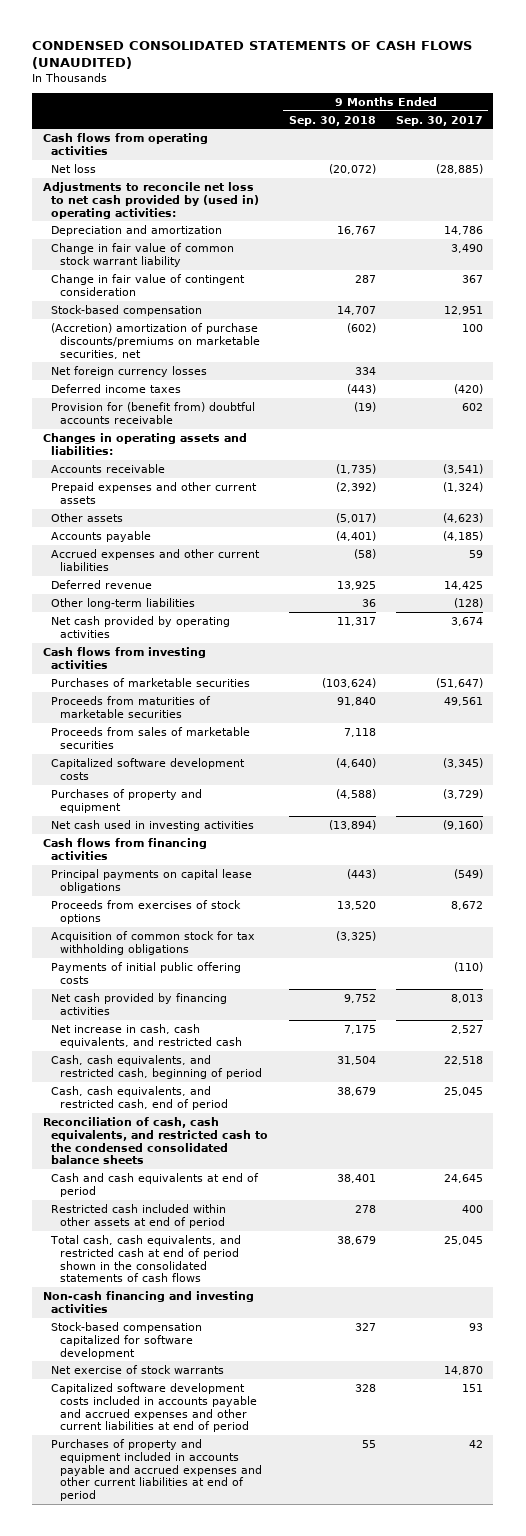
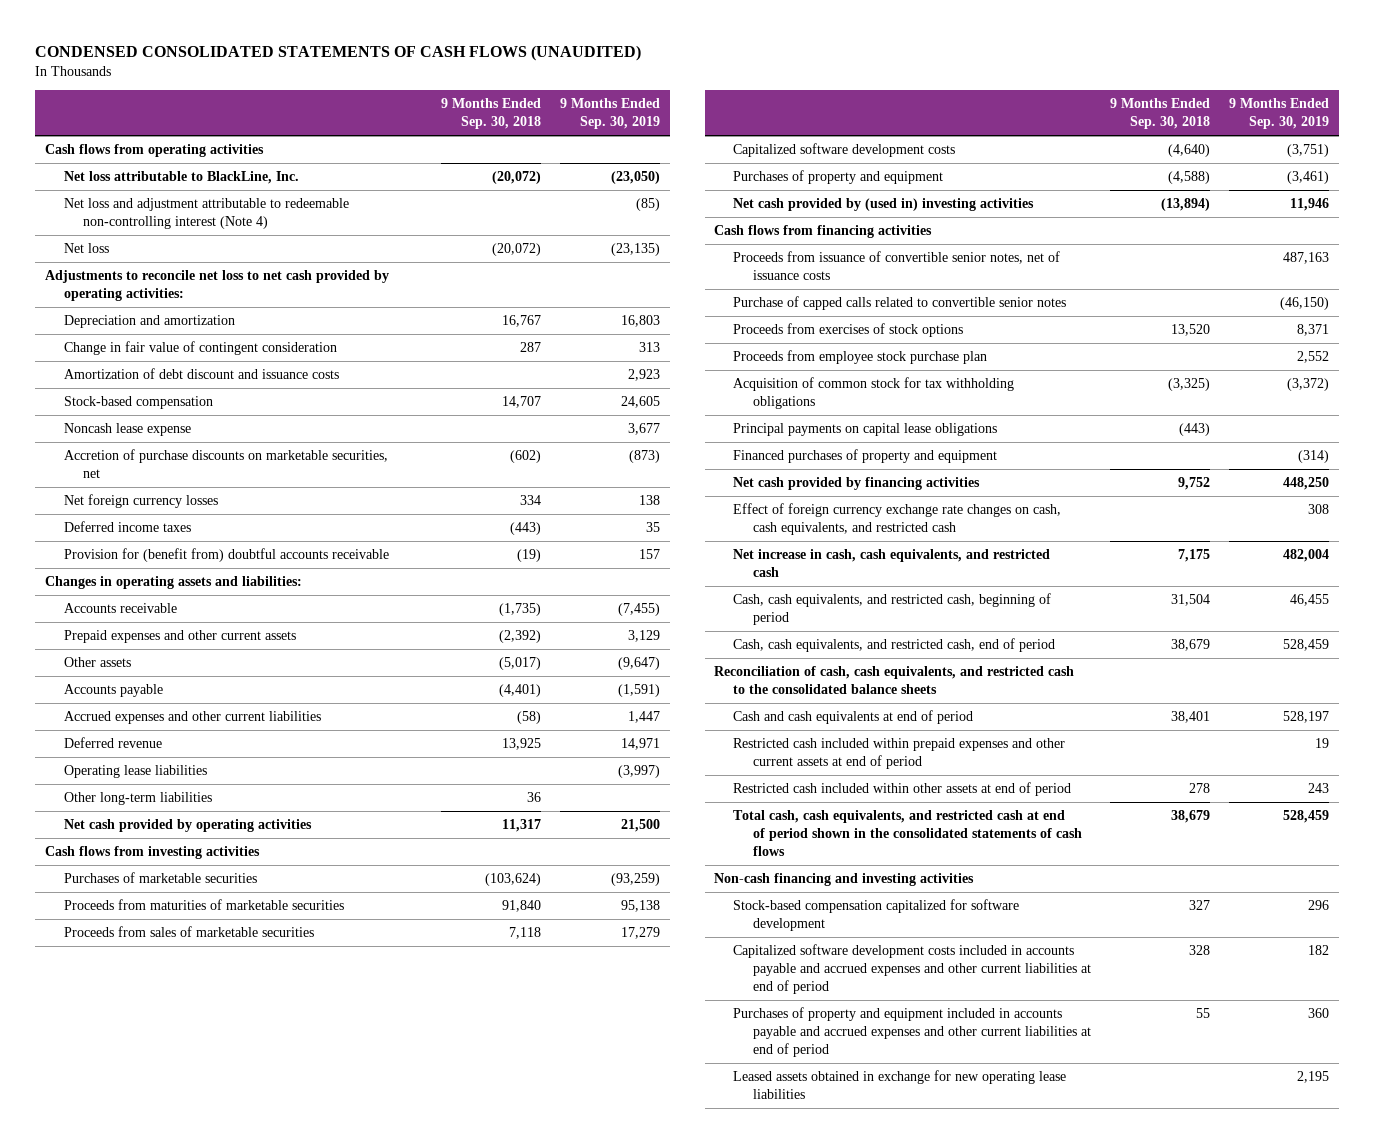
- | 9 Months Ended Sep. 30, 2018 | 9 Months Ended Sep. 30, 2017
+ | 9 Months Ended Sep. 30, 2018 | 9 Months Ended Sep. 30, 2019
+ Net loss attributable to BlackLine, Inc. | (20,072) | (23,050)
+ Net loss and adjustment attributable to redeemable non-controlling interest (Note 4) | | (85)
- Adjustments to reconcile net loss to net cash provided by (used in) operating activities:
+ Adjustments to reconcile net loss to net cash provided by operating activities:
- Change in fair value of common stock warrant liability | | 3,490
+ Amortization of debt discount and issuance costs | | 2,923
- (Accretion) amortization of purchase discounts/premiums on marketable securities, net | (602) | 100
+ Noncash lease expense | | 3,677
+ Accretion of purchase discounts on marketable securities, net | (602) | (873)
+ Operating lease liabilities | | (3,997)
- Net cash used in investing activities | (13,894) | (9,160)
+ Net cash provided by (used in) investing activities | (13,894) | 11,946
+ Proceeds from issuance of convertible senior notes, net of issuance costs | | 487,163
+ Purchase of capped calls related to convertible senior notes | | (46,150)
+ Proceeds from employee stock purchase plan | | 2,552
- Payments of initial public offering costs | | (110)
moved down: Principal payments on capital lease obligations | (443) |
+ Financed purchases of property and equipment | | (314)
+ Effect of foreign currency exchange rate changes on cash, cash equivalents, and restricted cash | | 308
- Reconciliation of cash, cash equivalents, and restricted cash to the condensed consolidated balance sheets
+ Reconciliation of cash, cash equivalents, and restricted cash to the consolidated balance sheets
+ Restricted cash included within prepaid expenses and other current assets at end of period | | 19
- Net exercise of stock warrants | | 14,870
+ Leased assets obtained in exchange for new operating lease liabilities | | 2,195

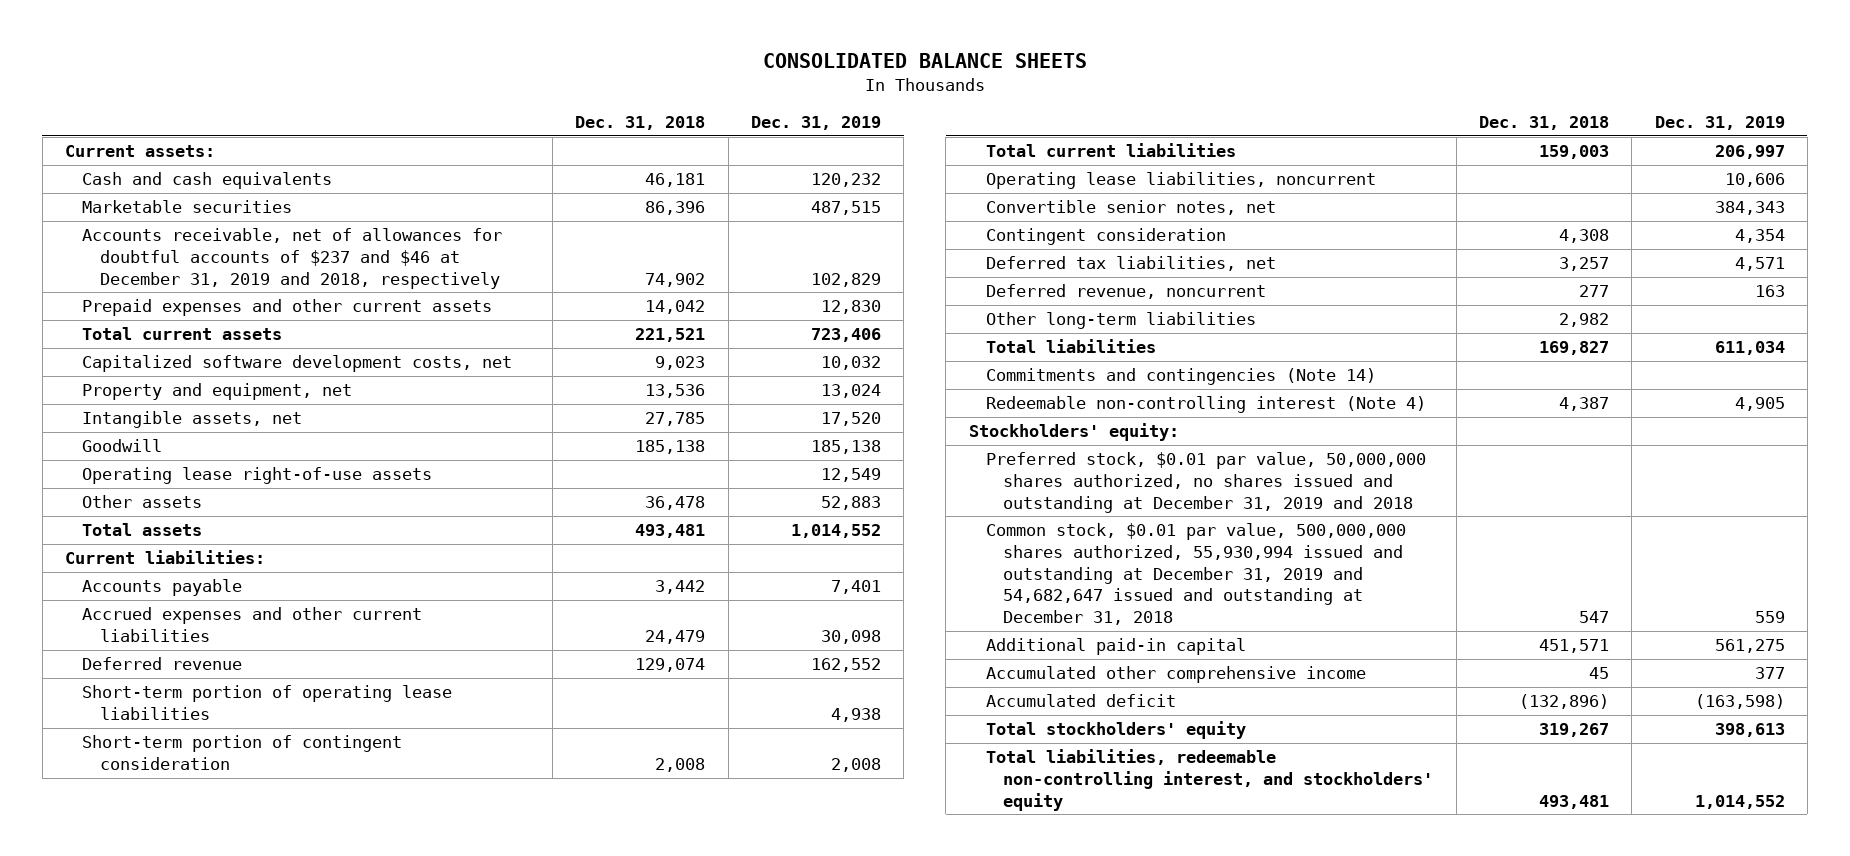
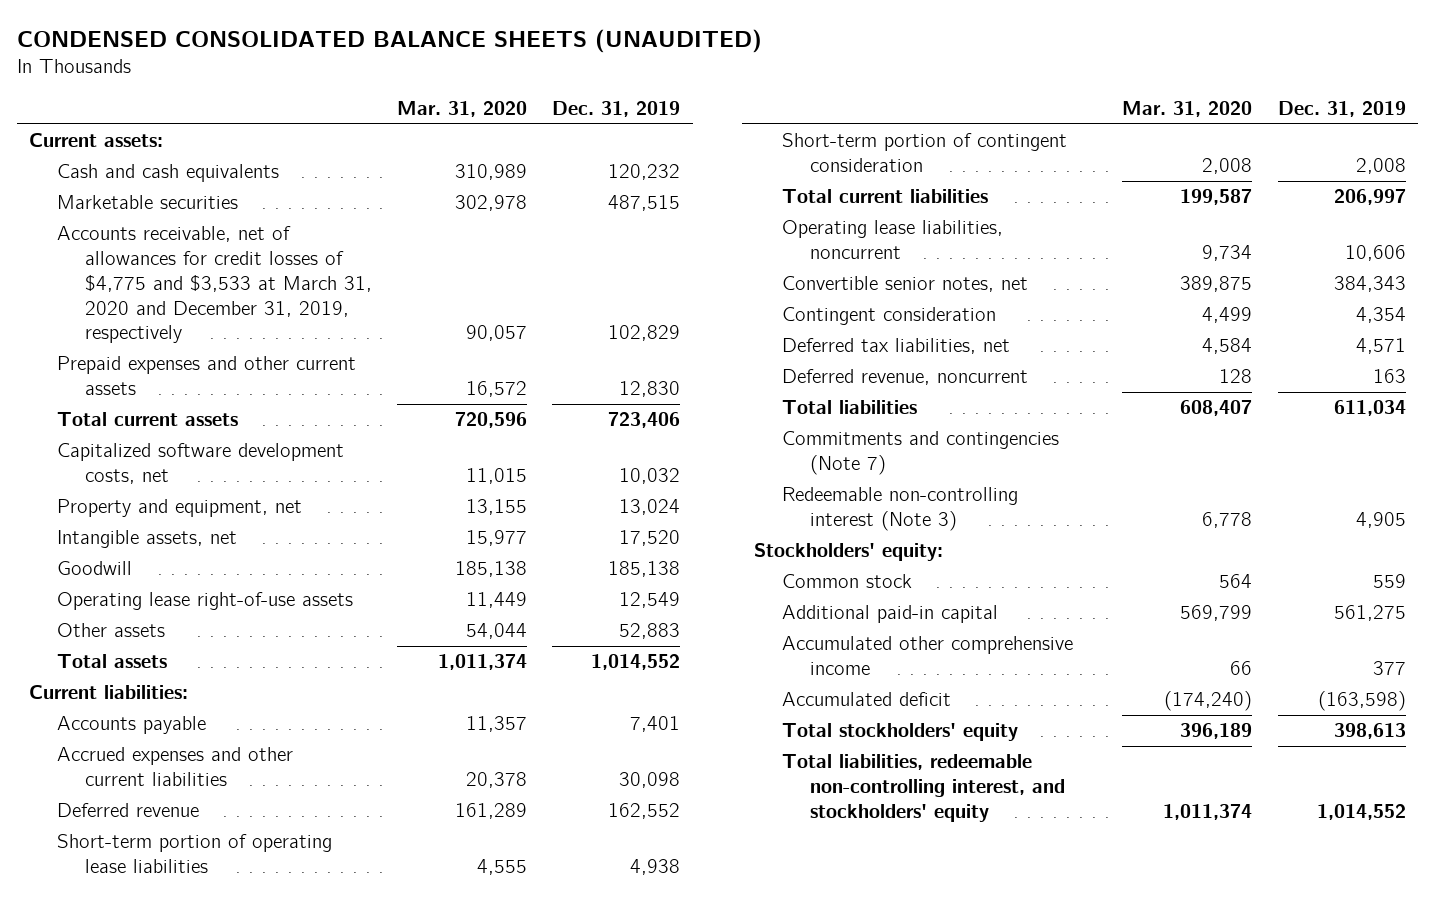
- CONSOLIDATED BALANCE SHEETS
+ CONDENSED CONSOLIDATED BALANCE SHEETS (UNAUDITED)
- | Dec. 31, 2018 | Dec. 31, 2019
+ | Mar. 31, 2020 | Dec. 31, 2019
- Accounts receivable, net of allowances for doubtful accounts of $237 and $46 at December 31, 2019 and 2018, respectively | 74,902 | 102,829
+ Accounts receivable, net of allowances for credit losses of $4,775 and $3,533 at March 31, 2020 and December 31, 2019, respectively | 90,057 | 102,829
- Other long-term liabilities | 2,982 |
- Commitments and contingencies (Note 14)
- Redeemable non-controlling interest (Note 4) | 4,387 | 4,905
+ Commitments and contingencies (Note 7)
+ Redeemable non-controlling interest (Note 3) | 6,778 | 4,905
- Preferred stock, $0.01 par value, 50,000,000 shares authorized, no shares issued and outstanding at December 31, 2019 and 2018
- Common stock, $0.01 par value, 500,000,000 shares authorized, 55,930,994 issued and outstanding at December 31, 2019 and 54,682,647 issued and outstanding at December 31, 2018 | 547 | 559
+ Common stock | 564 | 559

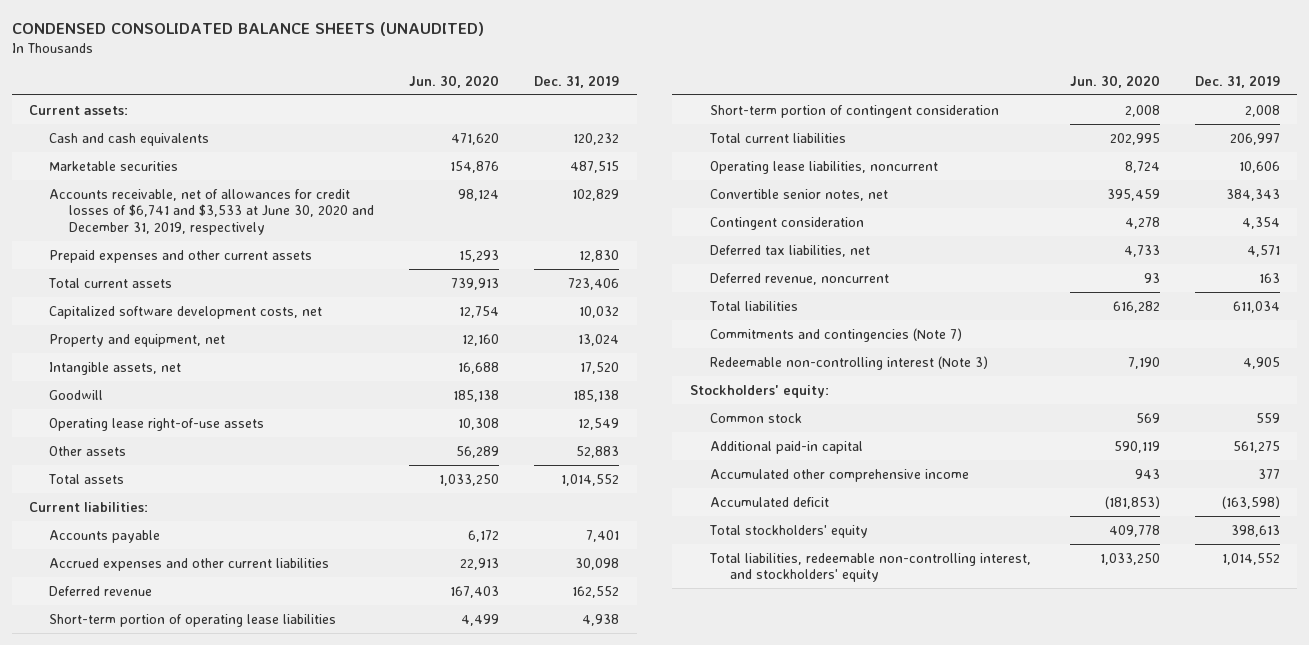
- | Mar. 31, 2020 | Dec. 31, 2019
+ | Jun. 30, 2020 | Dec. 31, 2019
- Accounts receivable, net of allowances for credit losses of $4,775 and $3,533 at March 31, 2020 and December 31, 2019, respectively | 90,057 | 102,829
+ Accounts receivable, net of allowances for credit losses of $6,741 and $3,533 at June 30, 2020 and December 31, 2019, respectively | 98,124 | 102,829

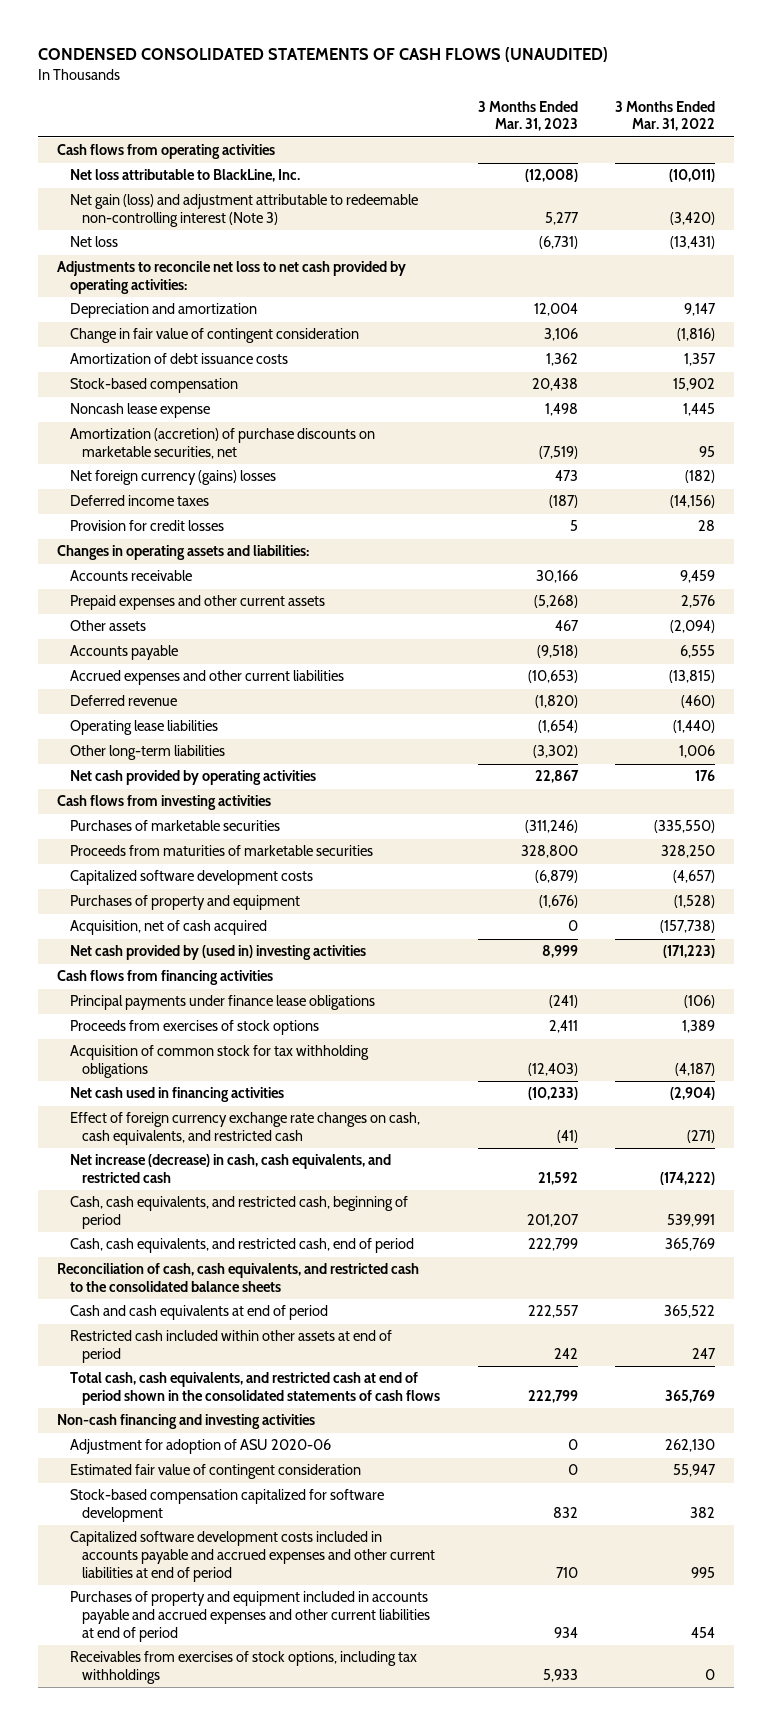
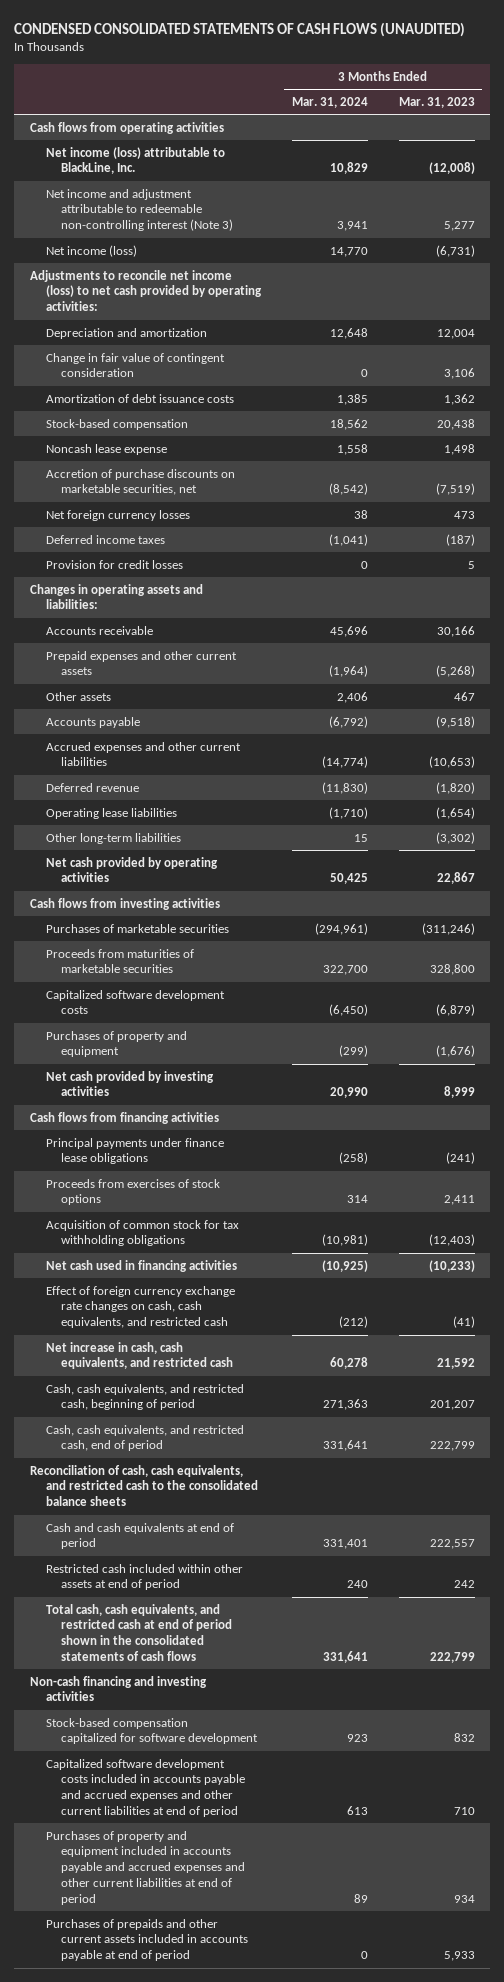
- | 3 Months Ended Mar. 31, 2023 | 3 Months Ended Mar. 31, 2022
+ | 3 Months Ended Mar. 31, 2024 | 3 Months Ended Mar. 31, 2023
- Net loss attributable to BlackLine, Inc. | (12,008) | (10,011)
- Net gain (loss) and adjustment attributable to redeemable non-controlling interest (Note 3) | 5,277 | (3,420)
- Net loss | (6,731) | (13,431)
- Adjustments to reconcile net loss to net cash provided by operating activities:
+ Net income (loss) attributable to BlackLine, Inc. | 10,829 | (12,008)
+ Net income and adjustment attributable to redeemable non-controlling interest (Note 3) | 3,941 | 5,277
+ Net income (loss) | 14,770 | (6,731)
+ Adjustments to reconcile net income (loss) to net cash provided by operating activities:
- Amortization (accretion) of purchase discounts on marketable securities, net | (7,519) | 95
- Net foreign currency (gains) losses | 473 | (182)
+ Accretion of purchase discounts on marketable securities, net | (8,542) | (7,519)
+ Net foreign currency losses | 38 | 473
- Acquisition, net of cash acquired | 0 | (157,738)
- Net cash provided by (used in) investing activities | 8,999 | (171,223)
+ Net cash provided by investing activities | 20,990 | 8,999
- Net increase (decrease) in cash, cash equivalents, and restricted cash | 21,592 | (174,222)
+ Net increase in cash, cash equivalents, and restricted cash | 60,278 | 21,592
- Adjustment for adoption of ASU 2020-06 | 0 | 262,130
- Estimated fair value of contingent consideration | 0 | 55,947
- Receivables from exercises of stock options, including tax withholdings | 5,933 | 0
+ Purchases of prepaids and other current assets included in accounts payable at end of period | 0 | 5,933

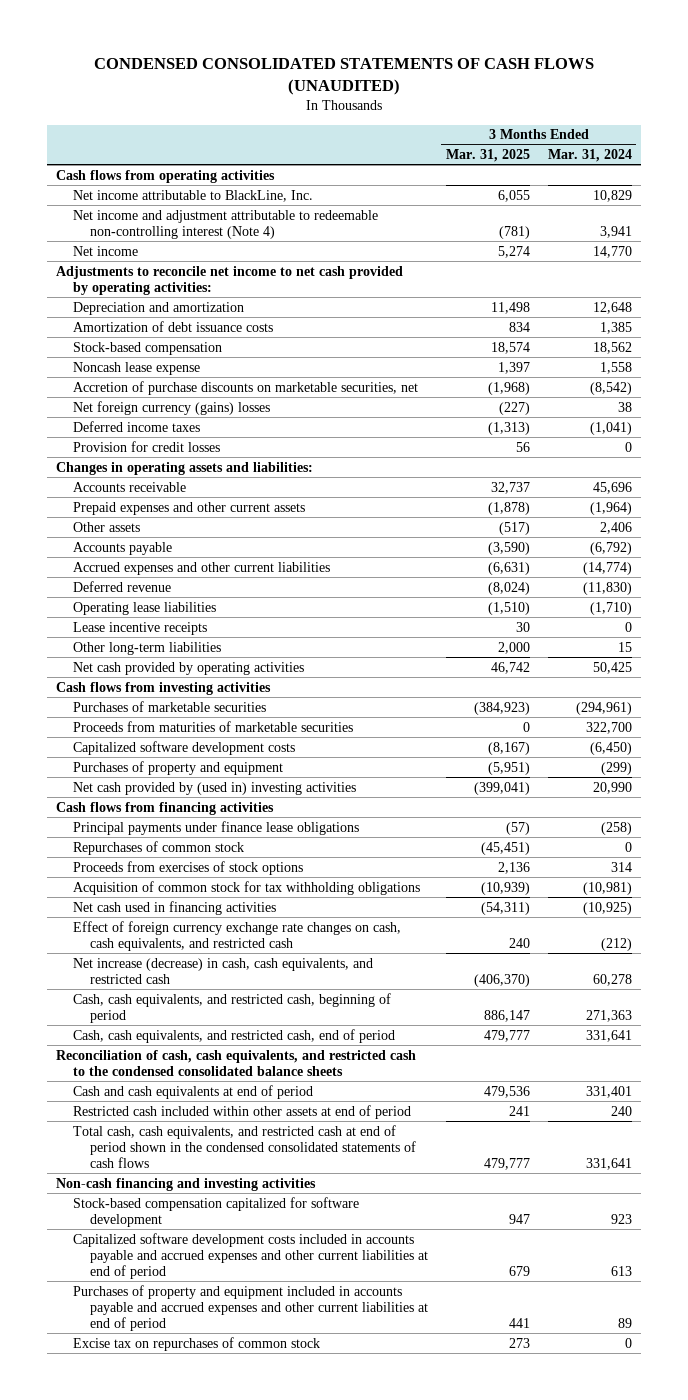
- | 3 Months Ended Mar. 31, 2024 | 3 Months Ended Mar. 31, 2023
+ | 3 Months Ended Mar. 31, 2025 | 3 Months Ended Mar. 31, 2024
- Net income (loss) attributable to BlackLine, Inc. | 10,829 | (12,008)
- Net income and adjustment attributable to redeemable non-controlling interest (Note 3) | 3,941 | 5,277
- Net income (loss) | 14,770 | (6,731)
- Adjustments to reconcile net income (loss) to net cash provided by operating activities:
+ Net income attributable to BlackLine, Inc. | 6,055 | 10,829
+ Net income and adjustment attributable to redeemable non-controlling interest (Note 4) | (781) | 3,941
+ Net income | 5,274 | 14,770
+ Adjustments to reconcile net income to net cash provided by operating activities:
- Change in fair value of contingent consideration | 0 | 3,106
- Net foreign currency losses | 38 | 473
+ Net foreign currency (gains) losses | (227) | 38
+ Lease incentive receipts | 30 | 0
- Net cash provided by investing activities | 20,990 | 8,999
+ Net cash provided by (used in) investing activities | (399,041) | 20,990
+ Repurchases of common stock | (45,451) | 0
- Net increase in cash, cash equivalents, and restricted cash | 60,278 | 21,592
+ Net increase (decrease) in cash, cash equivalents, and restricted cash | (406,370) | 60,278
- Reconciliation of cash, cash equivalents, and restricted cash to the consolidated balance sheets
+ Reconciliation of cash, cash equivalents, and restricted cash to the condensed consolidated balance sheets
- Total cash, cash equivalents, and restricted cash at end of period shown in the consolidated statements of cash flows | 331,641 | 222,799
+ Total cash, cash equivalents, and restricted cash at end of period shown in the condensed consolidated statements of cash flows | 479,777 | 331,641
- Purchases of prepaids and other current assets included in accounts payable at end of period | 0 | 5,933
+ Excise tax on repurchases of common stock | 273 | 0

